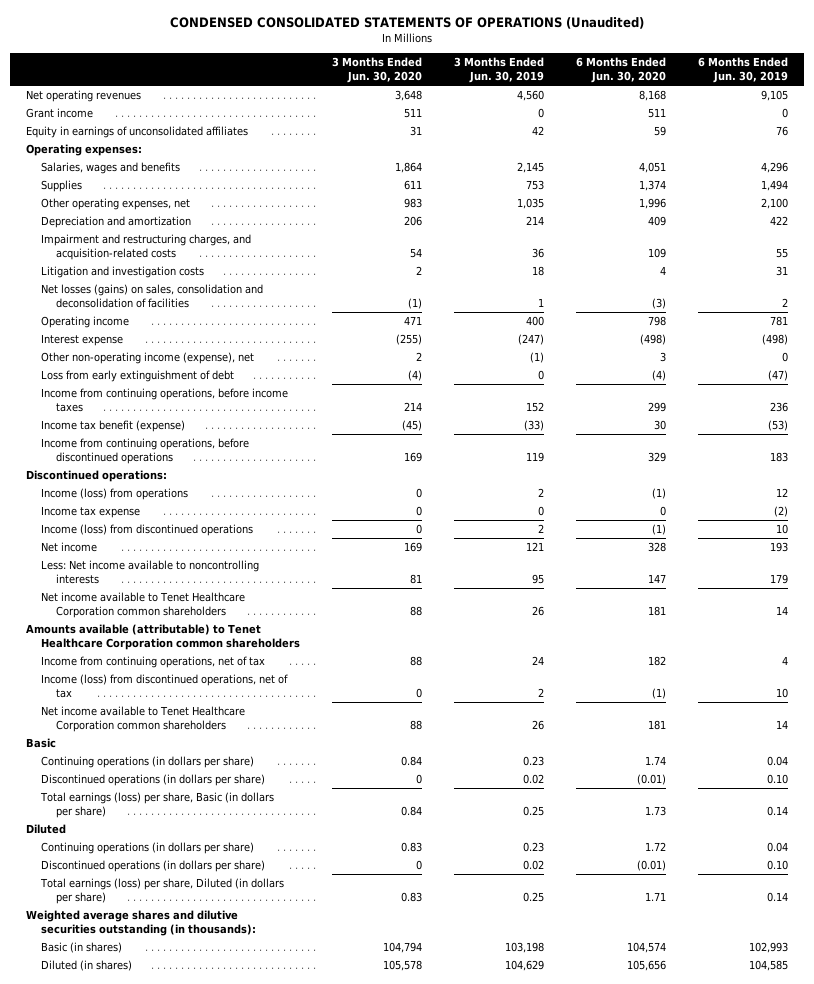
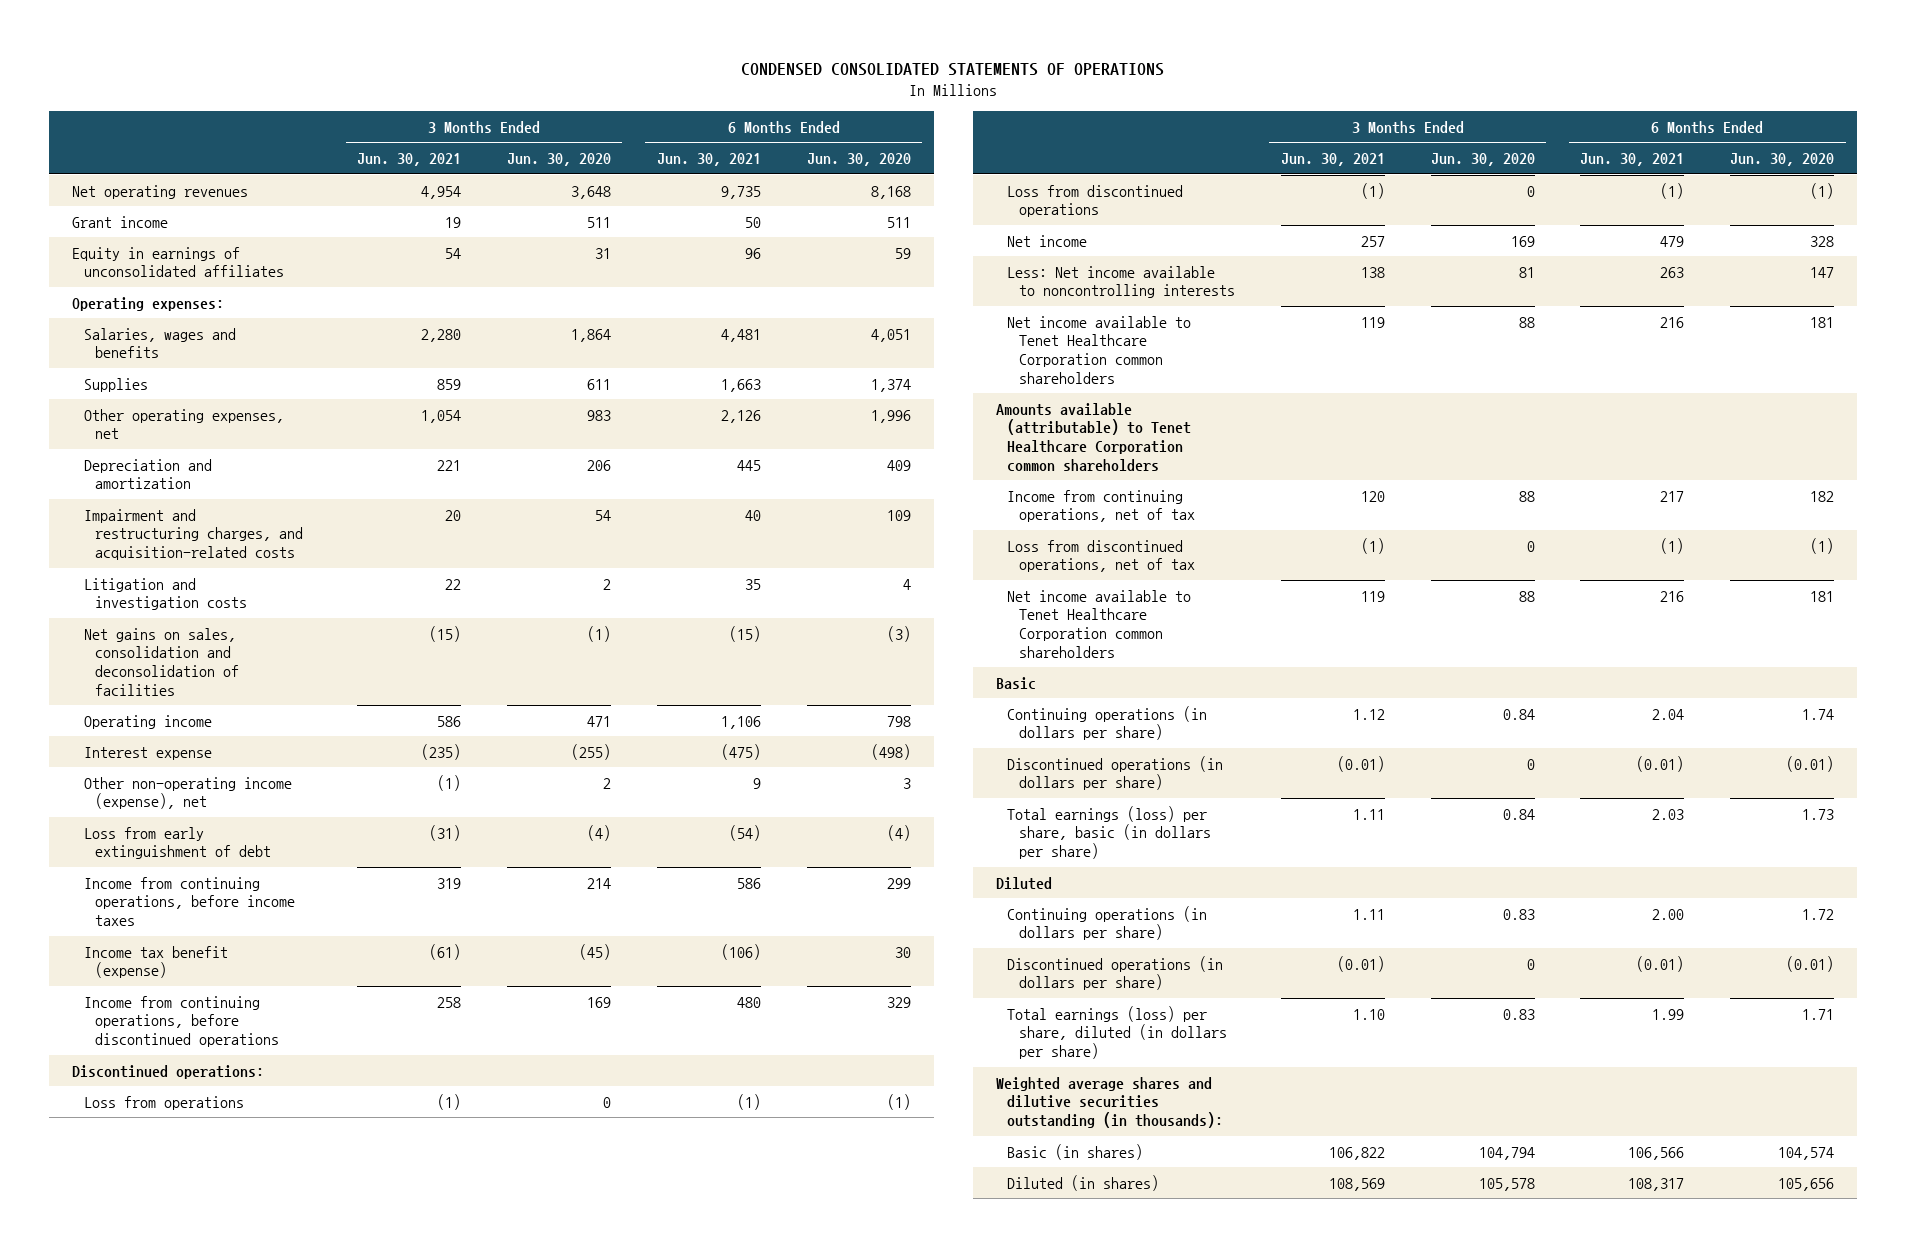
- CONDENSED CONSOLIDATED STATEMENTS OF OPERATIONS (Unaudited)
+ CONDENSED CONSOLIDATED STATEMENTS OF OPERATIONS
- | 3 Months Ended Jun. 30, 2020 | 3 Months Ended Jun. 30, 2019 | 6 Months Ended Jun. 30, 2020 | 6 Months Ended Jun. 30, 2019
+ | 3 Months Ended Jun. 30, 2021 | 3 Months Ended Jun. 30, 2020 | 6 Months Ended Jun. 30, 2021 | 6 Months Ended Jun. 30, 2020
- Net losses (gains) on sales, consolidation and deconsolidation of facilities | (1) | 1 | (3) | 2
+ Net gains on sales, consolidation and deconsolidation of facilities | (15) | (1) | (15) | (3)
- Income (loss) from operations | 0 | 2 | (1) | 12
- Income tax expense | 0 | 0 | 0 | (2)
- Income (loss) from discontinued operations | 0 | 2 | (1) | 10
+ Loss from operations | (1) | 0 | (1) | (1)
+ Loss from discontinued operations | (1) | 0 | (1) | (1)
- Income (loss) from discontinued operations, net of tax | 0 | 2 | (1) | 10
+ Loss from discontinued operations, net of tax | (1) | 0 | (1) | (1)
- Total earnings (loss) per share, Basic (in dollars per share) | 0.84 | 0.25 | 1.73 | 0.14
+ Total earnings (loss) per share, basic (in dollars per share) | 1.11 | 0.84 | 2.03 | 1.73
- Total earnings (loss) per share, Diluted (in dollars per share) | 0.83 | 0.25 | 1.71 | 0.14
+ Total earnings (loss) per share, diluted (in dollars per share) | 1.10 | 0.83 | 1.99 | 1.71

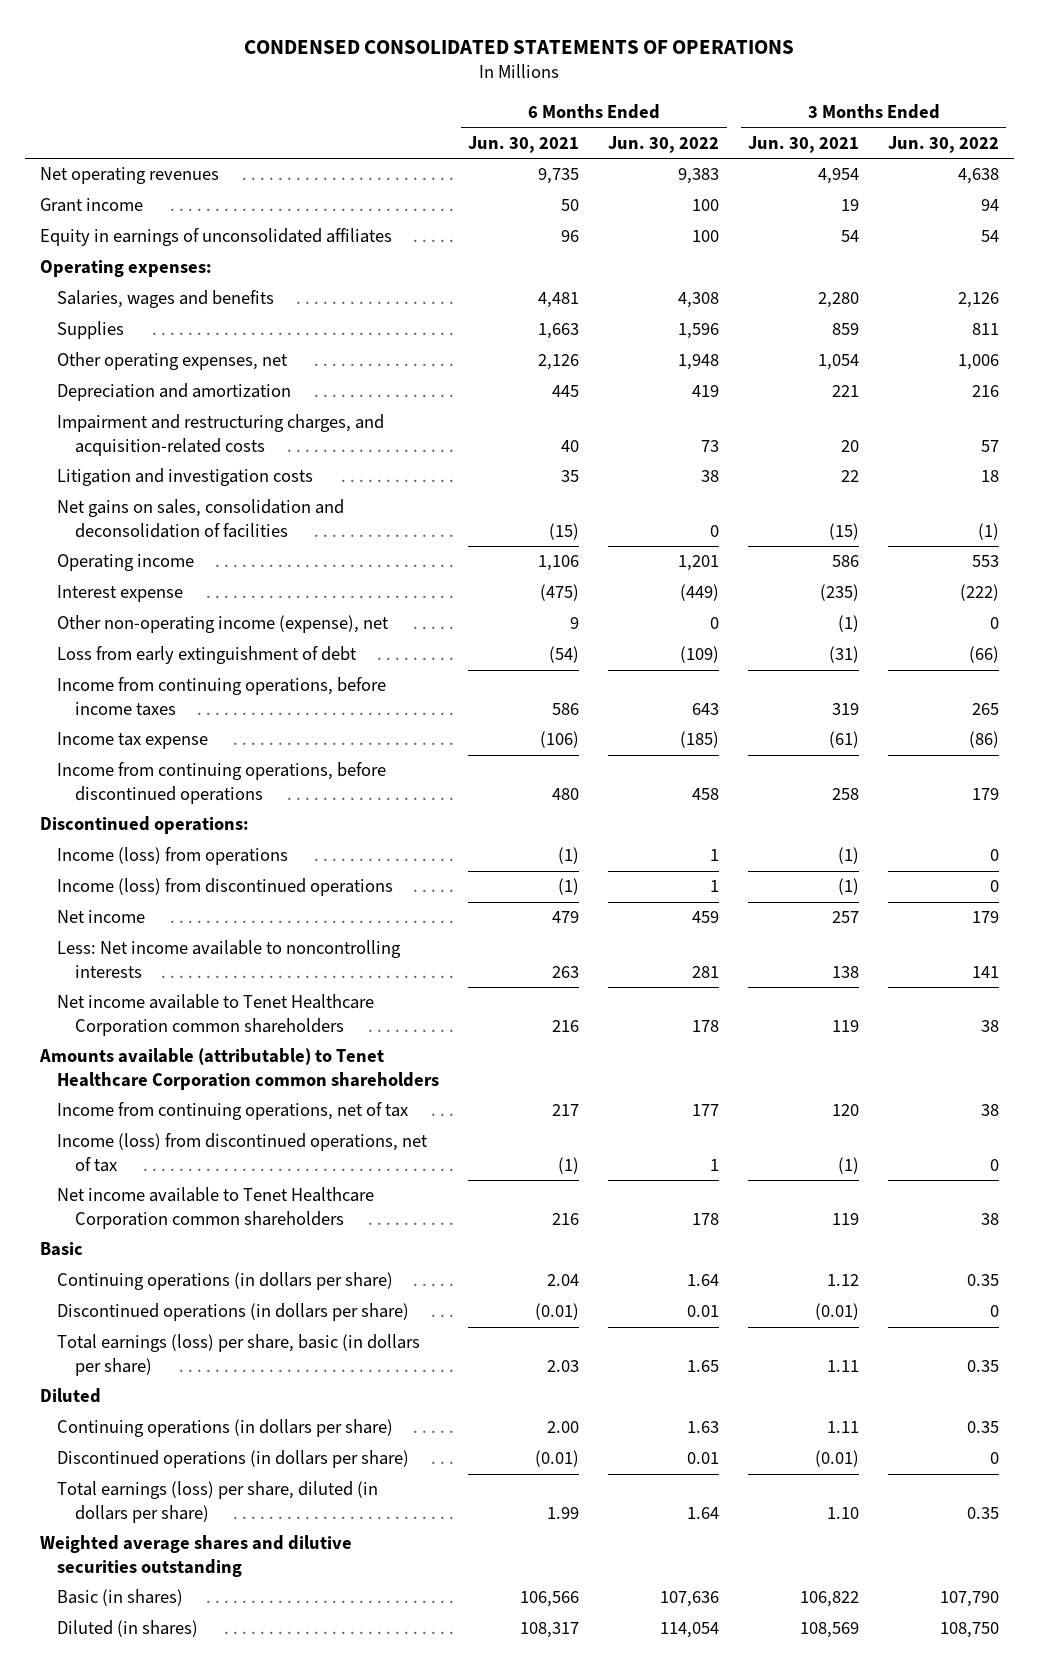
- | 3 Months Ended Jun. 30, 2021 | 3 Months Ended Jun. 30, 2020 | 6 Months Ended Jun. 30, 2021 | 6 Months Ended Jun. 30, 2020
+ | 6 Months Ended Jun. 30, 2021 | 6 Months Ended Jun. 30, 2022 | 3 Months Ended Jun. 30, 2021 | 3 Months Ended Jun. 30, 2022
- Income tax benefit (expense) | (61) | (45) | (106) | 30
+ Income tax expense | (106) | (185) | (61) | (86)
- Loss from operations | (1) | 0 | (1) | (1)
- Loss from discontinued operations | (1) | 0 | (1) | (1)
+ Income (loss) from operations | (1) | 1 | (1) | 0
+ Income (loss) from discontinued operations | (1) | 1 | (1) | 0
- Loss from discontinued operations, net of tax | (1) | 0 | (1) | (1)
+ Income (loss) from discontinued operations, net of tax | (1) | 1 | (1) | 0
- Weighted average shares and dilutive securities outstanding (in thousands):
+ Weighted average shares and dilutive securities outstanding

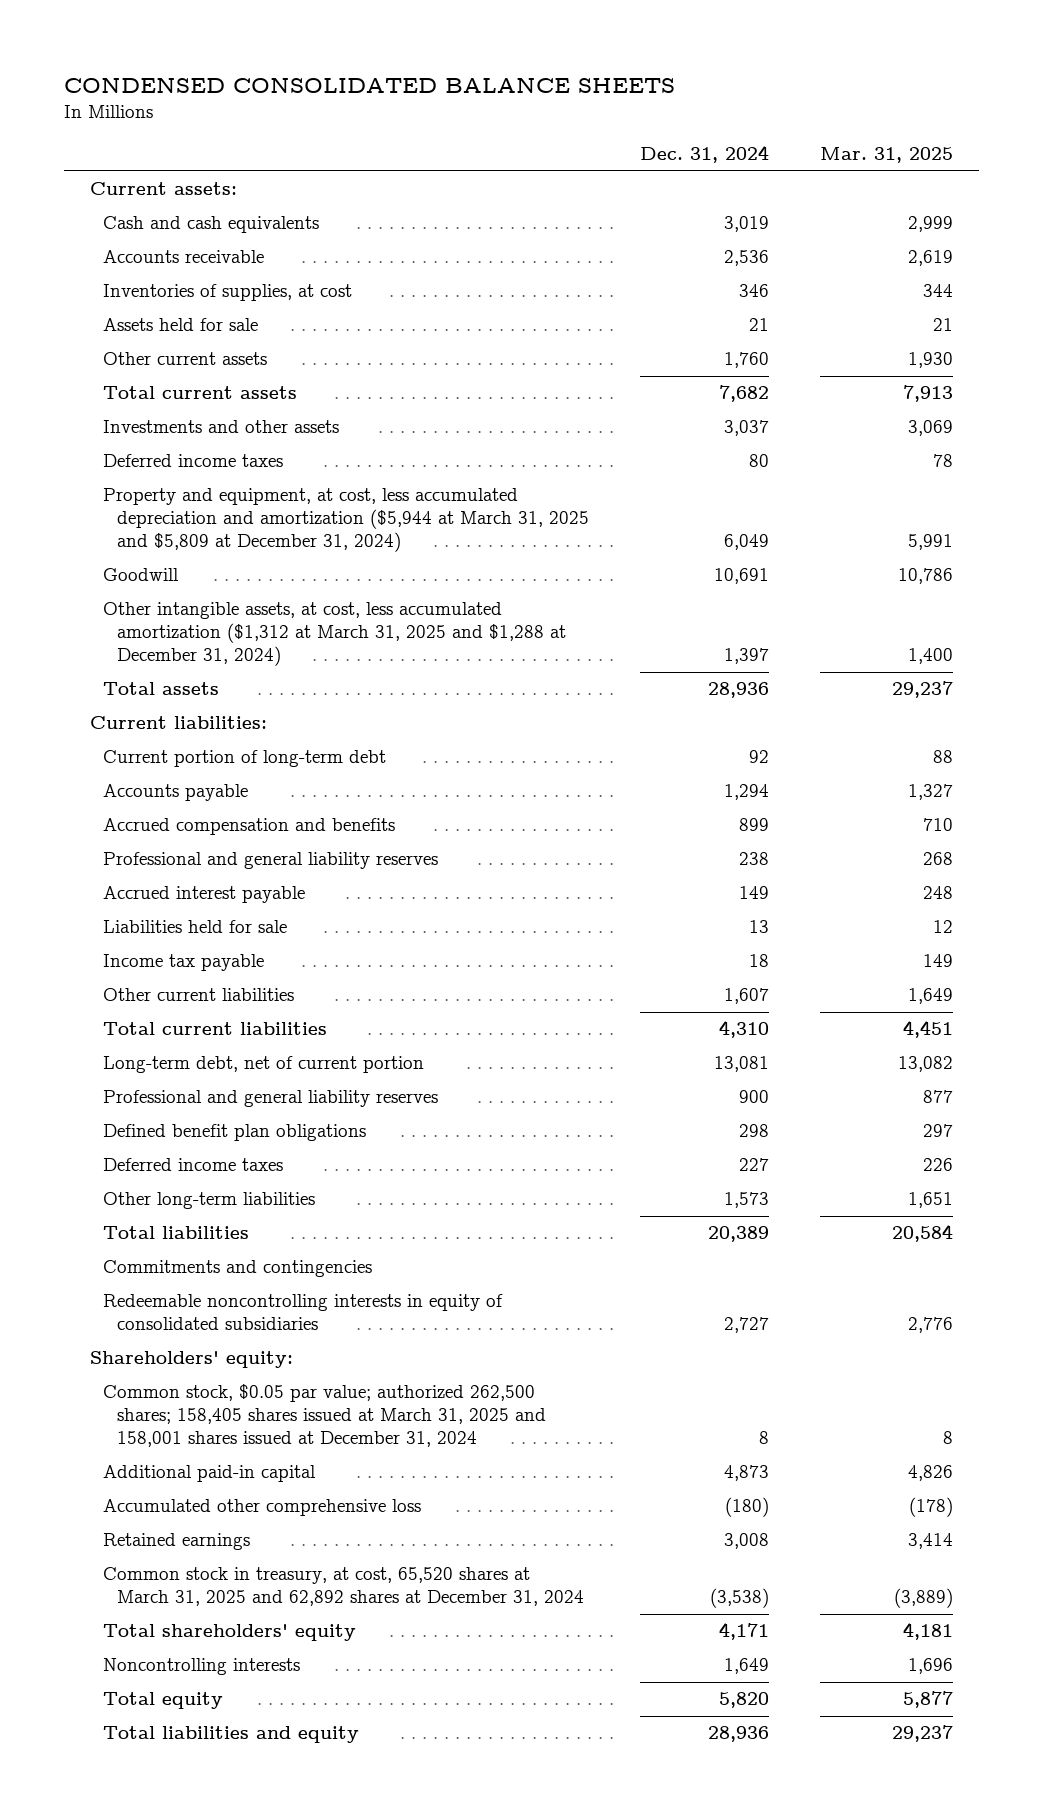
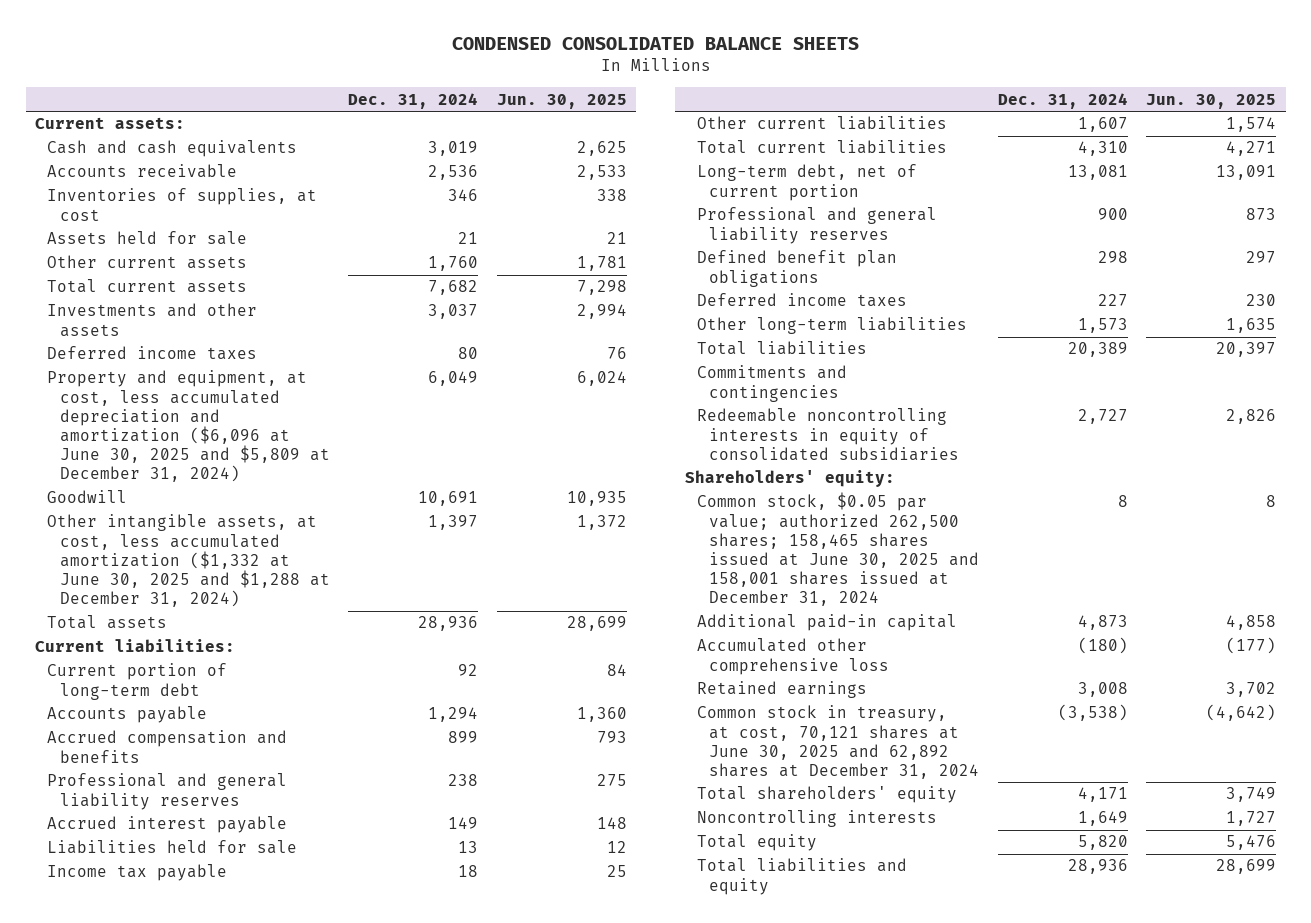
- | Dec. 31, 2024 | Mar. 31, 2025
+ | Dec. 31, 2024 | Jun. 30, 2025
- Property and equipment, at cost, less accumulated depreciation and amortization ($5,944 at March 31, 2025 and $5,809 at December 31, 2024) | 6,049 | 5,991
+ Property and equipment, at cost, less accumulated depreciation and amortization ($6,096 at June 30, 2025 and $5,809 at December 31, 2024) | 6,049 | 6,024
- Other intangible assets, at cost, less accumulated amortization ($1,312 at March 31, 2025 and $1,288 at December 31, 2024) | 1,397 | 1,400
+ Other intangible assets, at cost, less accumulated amortization ($1,332 at June 30, 2025 and $1,288 at December 31, 2024) | 1,397 | 1,372
- Common stock, $0.05 par value; authorized 262,500 shares; 158,405 shares issued at March 31, 2025 and 158,001 shares issued at December 31, 2024 | 8 | 8
+ Common stock, $0.05 par value; authorized 262,500 shares; 158,465 shares issued at June 30, 2025 and 158,001 shares issued at December 31, 2024 | 8 | 8
- Common stock in treasury, at cost, 65,520 shares at March 31, 2025 and 62,892 shares at December 31, 2024 | (3,538) | (3,889)
+ Common stock in treasury, at cost, 70,121 shares at June 30, 2025 and 62,892 shares at December 31, 2024 | (3,538) | (4,642)

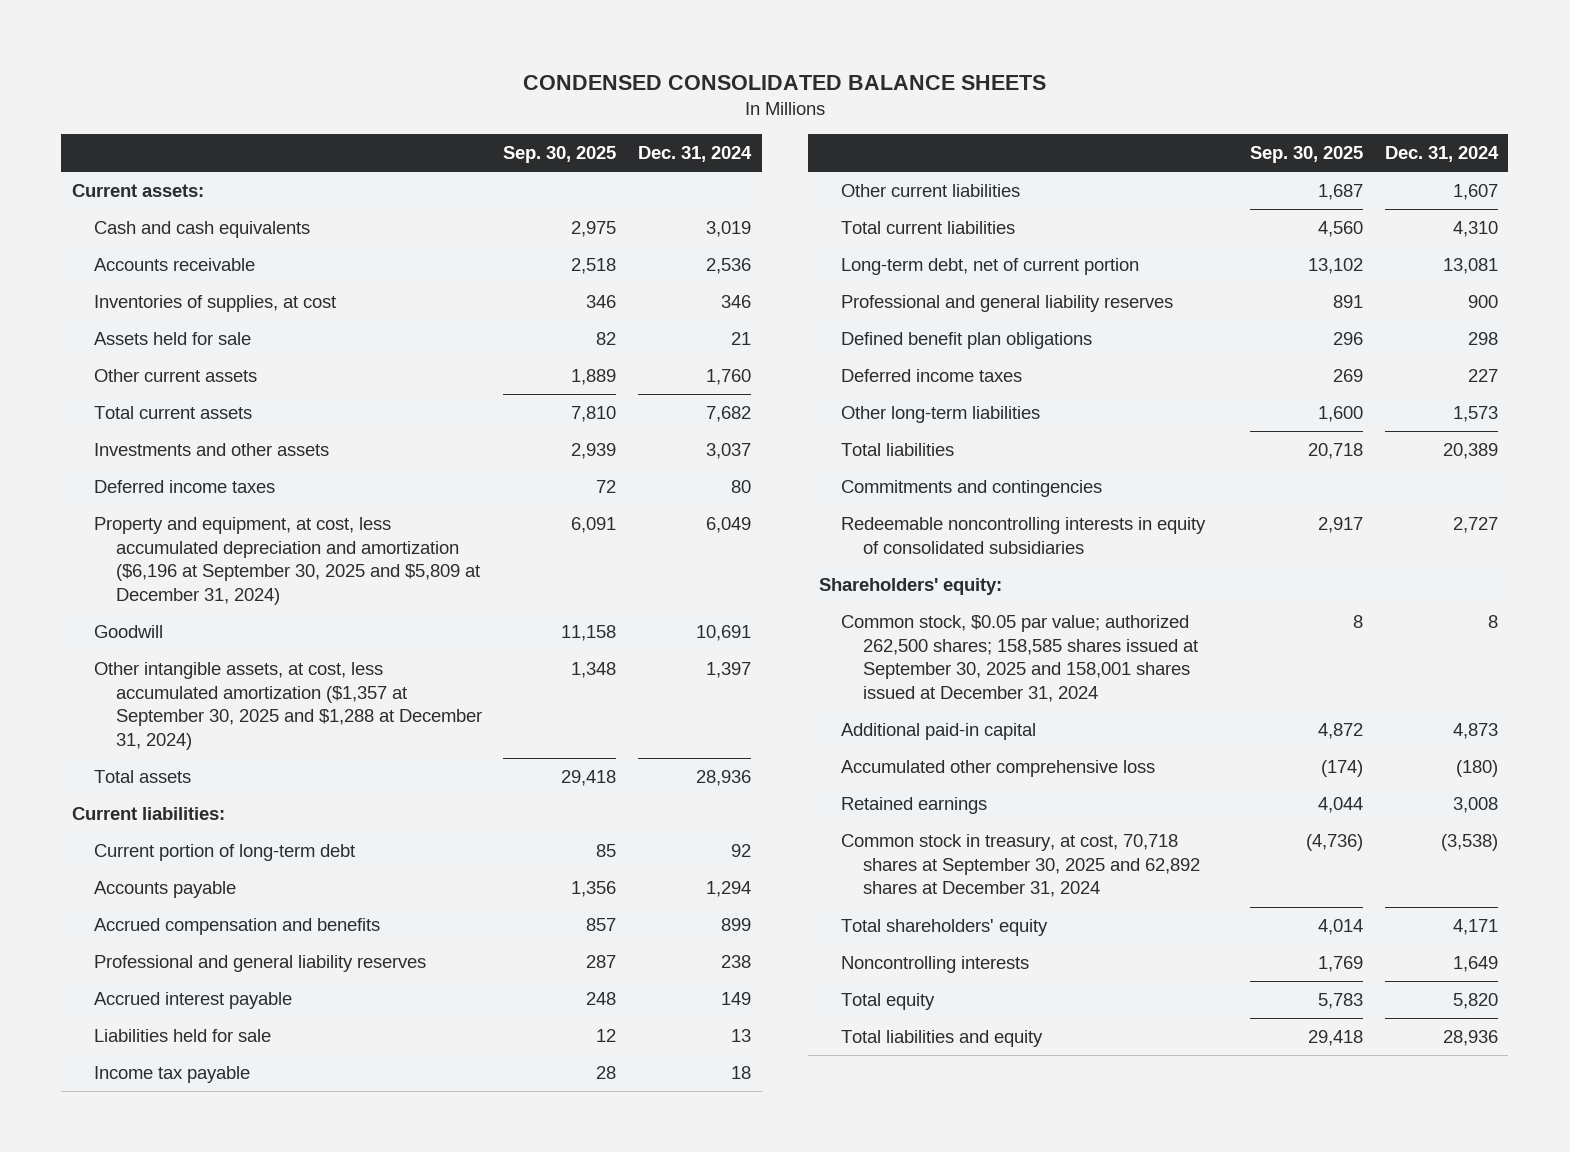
- | Dec. 31, 2024 | Jun. 30, 2025
+ | Sep. 30, 2025 | Dec. 31, 2024
- Property and equipment, at cost, less accumulated depreciation and amortization ($6,096 at June 30, 2025 and $5,809 at December 31, 2024) | 6,049 | 6,024
+ Property and equipment, at cost, less accumulated depreciation and amortization ($6,196 at September 30, 2025 and $5,809 at December 31, 2024) | 6,091 | 6,049
- Other intangible assets, at cost, less accumulated amortization ($1,332 at June 30, 2025 and $1,288 at December 31, 2024) | 1,397 | 1,372
+ Other intangible assets, at cost, less accumulated amortization ($1,357 at September 30, 2025 and $1,288 at December 31, 2024) | 1,348 | 1,397
- Common stock, $0.05 par value; authorized 262,500 shares; 158,465 shares issued at June 30, 2025 and 158,001 shares issued at December 31, 2024 | 8 | 8
+ Common stock, $0.05 par value; authorized 262,500 shares; 158,585 shares issued at September 30, 2025 and 158,001 shares issued at December 31, 2024 | 8 | 8
- Common stock in treasury, at cost, 70,121 shares at June 30, 2025 and 62,892 shares at December 31, 2024 | (3,538) | (4,642)
+ Common stock in treasury, at cost, 70,718 shares at September 30, 2025 and 62,892 shares at December 31, 2024 | (4,736) | (3,538)

